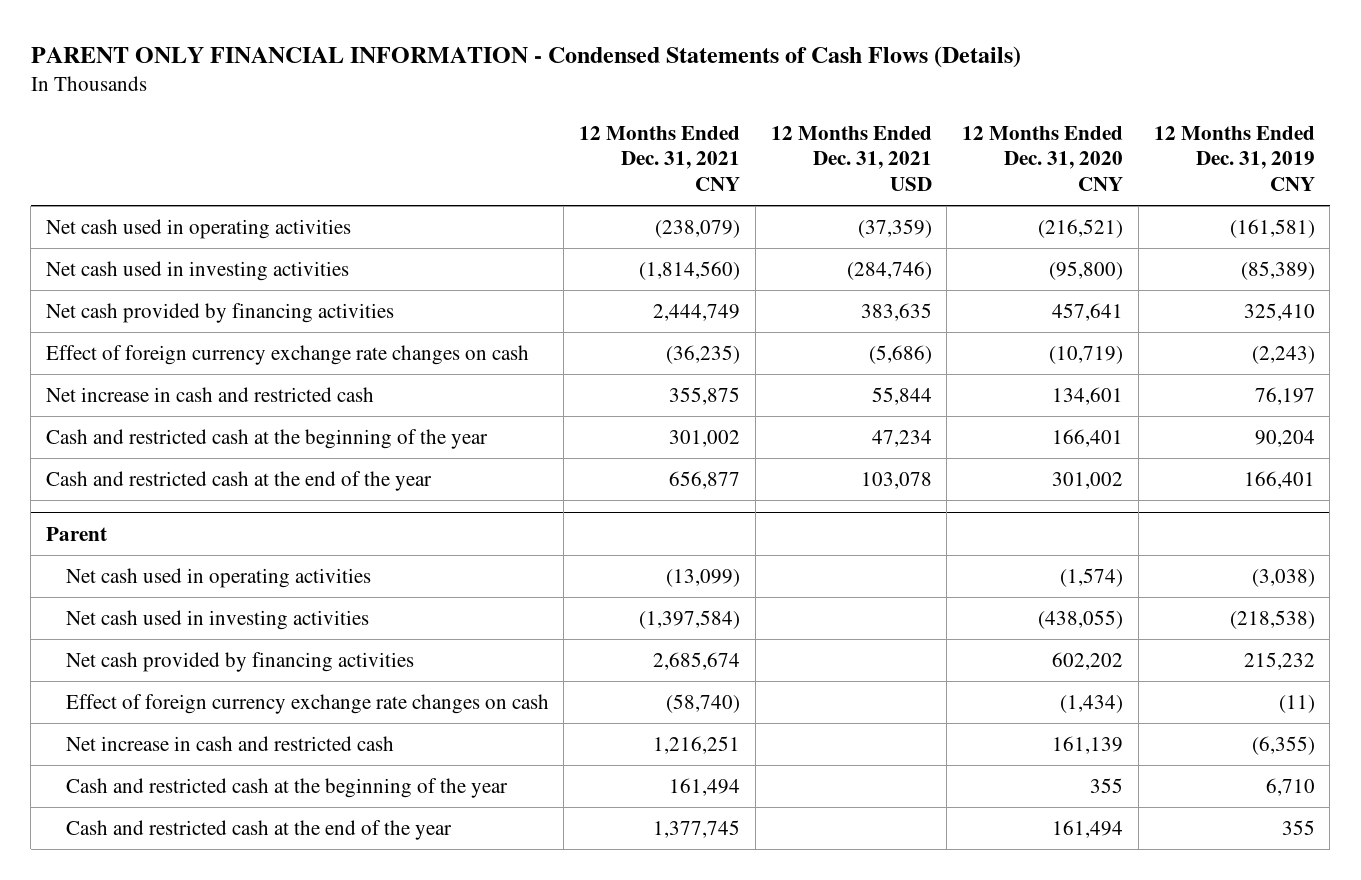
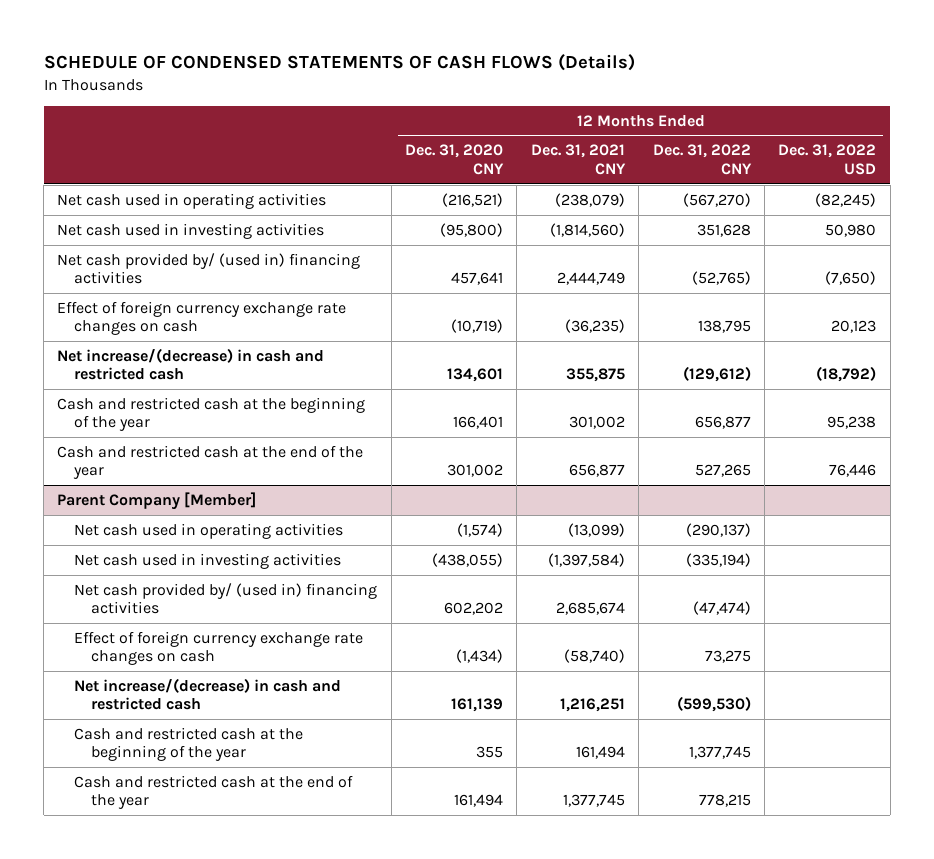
- PARENT ONLY FINANCIAL INFORMATION - Condensed Statements of Cash Flows (Details)
+ SCHEDULE OF CONDENSED STATEMENTS OF CASH FLOWS (Details)
- | 12 Months Ended Dec. 31, 2021 CNY | 12 Months Ended Dec. 31, 2021 USD | 12 Months Ended Dec. 31, 2020 CNY | 12 Months Ended Dec. 31, 2019 CNY
+ | 12 Months Ended Dec. 31, 2020 CNY | 12 Months Ended Dec. 31, 2021 CNY | 12 Months Ended Dec. 31, 2022 CNY | 12 Months Ended Dec. 31, 2022 USD
- Net cash provided by financing activities | 2,444,749 | 383,635 | 457,641 | 325,410
+ Net cash provided by/ (used in) financing activities | 457,641 | 2,444,749 | (52,765) | (7,650)
- Net increase in cash and restricted cash | 355,875 | 55,844 | 134,601 | 76,197
+ Net increase/(decrease) in cash and restricted cash | 134,601 | 355,875 | (129,612) | (18,792)
- Parent
+ Parent Company [Member]
- Net cash provided by financing activities | 2,685,674 | | 602,202 | 215,232
+ Net cash provided by/ (used in) financing activities | 602,202 | 2,685,674 | (47,474) |
- Net increase in cash and restricted cash | 1,216,251 | | 161,139 | (6,355)
+ Net increase/(decrease) in cash and restricted cash | 161,139 | 1,216,251 | (599,530) |

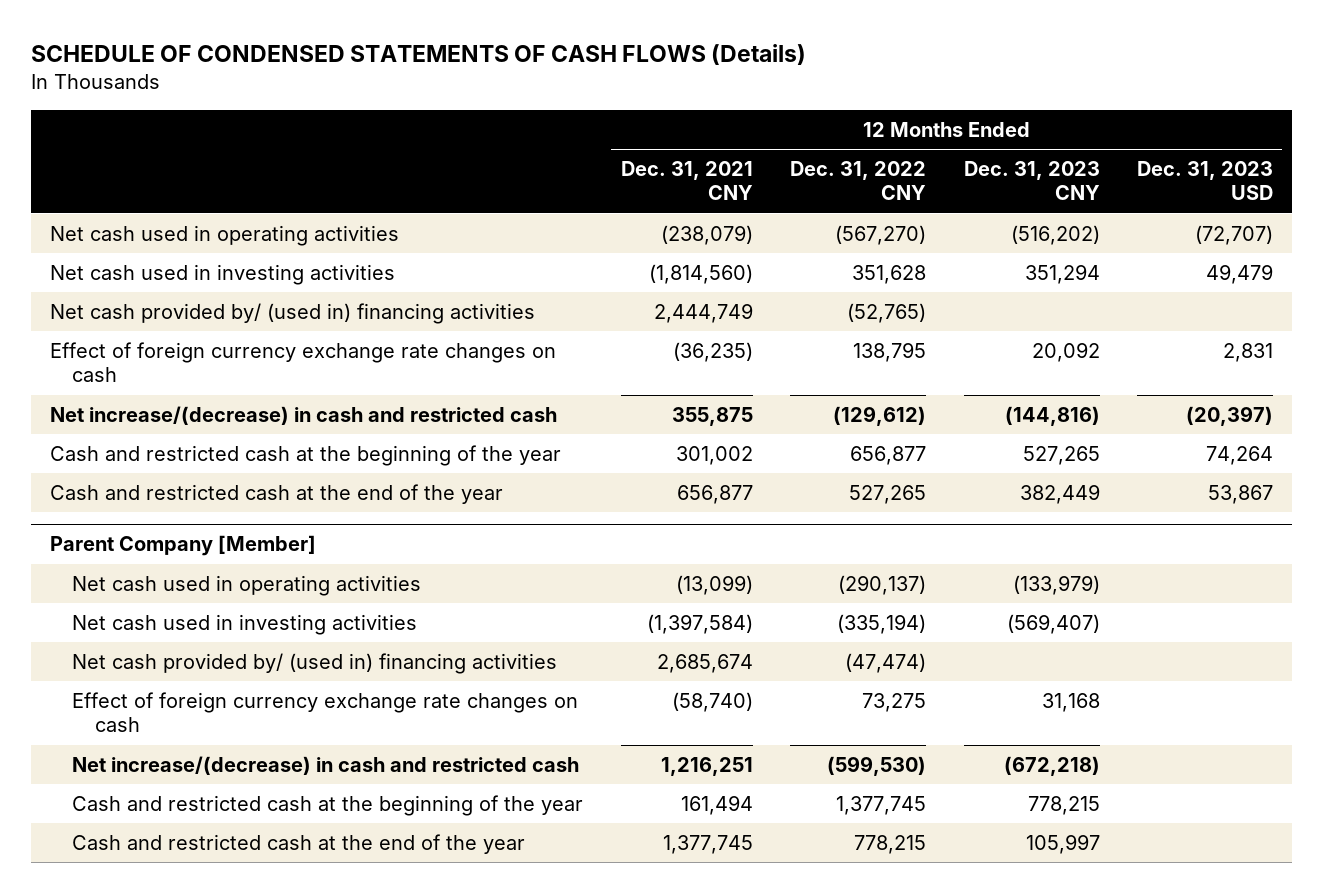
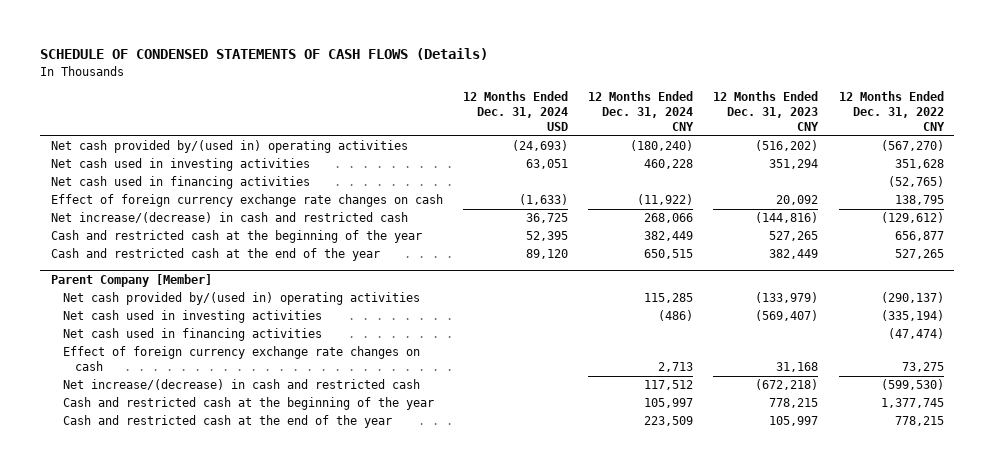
- | 12 Months Ended Dec. 31, 2021 CNY | 12 Months Ended Dec. 31, 2022 CNY | 12 Months Ended Dec. 31, 2023 CNY | 12 Months Ended Dec. 31, 2023 USD
+ | 12 Months Ended Dec. 31, 2024 USD | 12 Months Ended Dec. 31, 2024 CNY | 12 Months Ended Dec. 31, 2023 CNY | 12 Months Ended Dec. 31, 2022 CNY
- Net cash used in operating activities | (238,079) | (567,270) | (516,202) | (72,707)
+ Net cash provided by/(used in) operating activities | (24,693) | (180,240) | (516,202) | (567,270)
- Net cash provided by/ (used in) financing activities | 2,444,749 | (52,765) | |
+ Net cash used in financing activities | | | | (52,765)
@ Parent Company [Member]
- Net cash used in operating activities | (13,099) | (290,137) | (133,979) |
+ Net cash provided by/(used in) operating activities | | 115,285 | (133,979) | (290,137)
- Net cash provided by/ (used in) financing activities | 2,685,674 | (47,474) | |
+ Net cash used in financing activities | | | | (47,474)

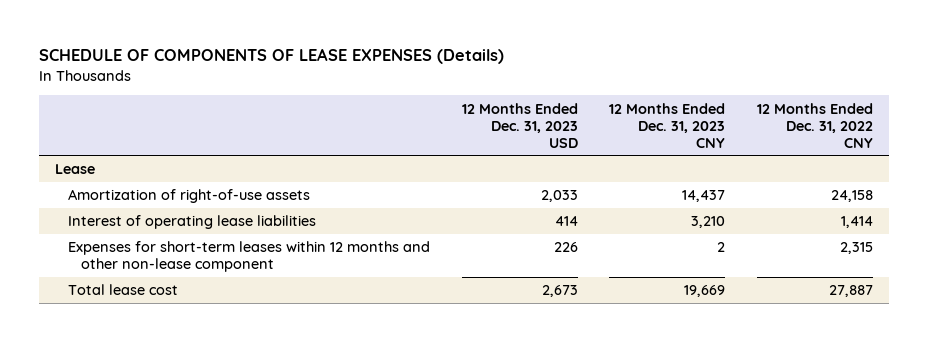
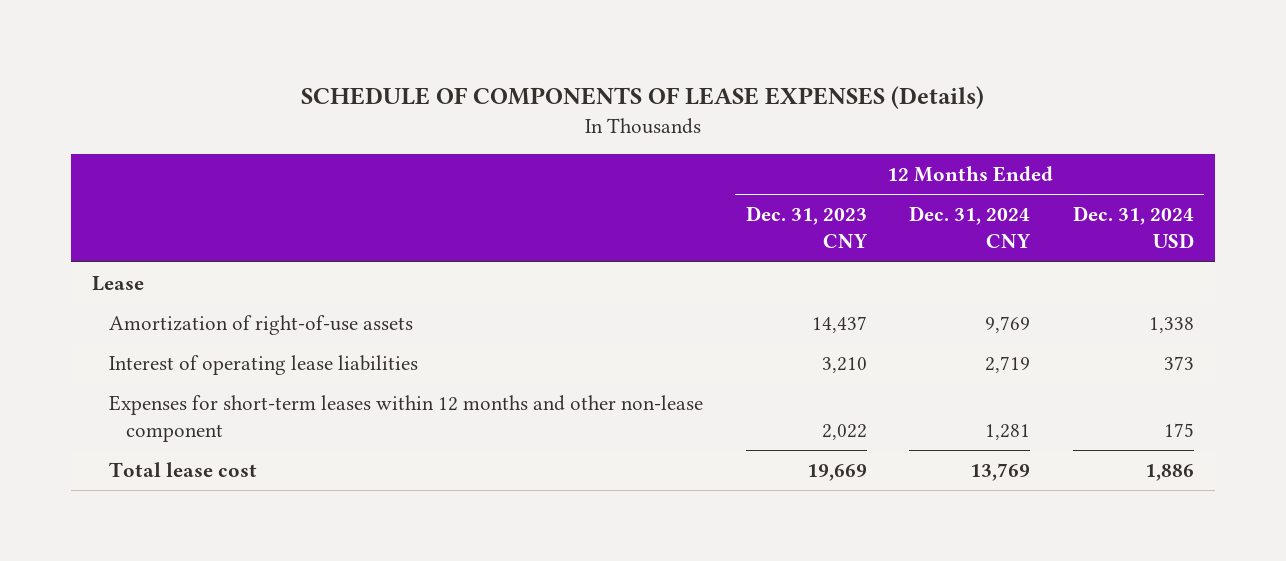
- | 12 Months Ended Dec. 31, 2023 USD | 12 Months Ended Dec. 31, 2023 CNY | 12 Months Ended Dec. 31, 2022 CNY
+ | 12 Months Ended Dec. 31, 2023 CNY | 12 Months Ended Dec. 31, 2024 CNY | 12 Months Ended Dec. 31, 2024 USD
- Expenses for short-term leases within 12 months and other non-lease component | 226 | 2 | 2,315
+ Expenses for short-term leases within 12 months and other non-lease component | 2,022 | 1,281 | 175

